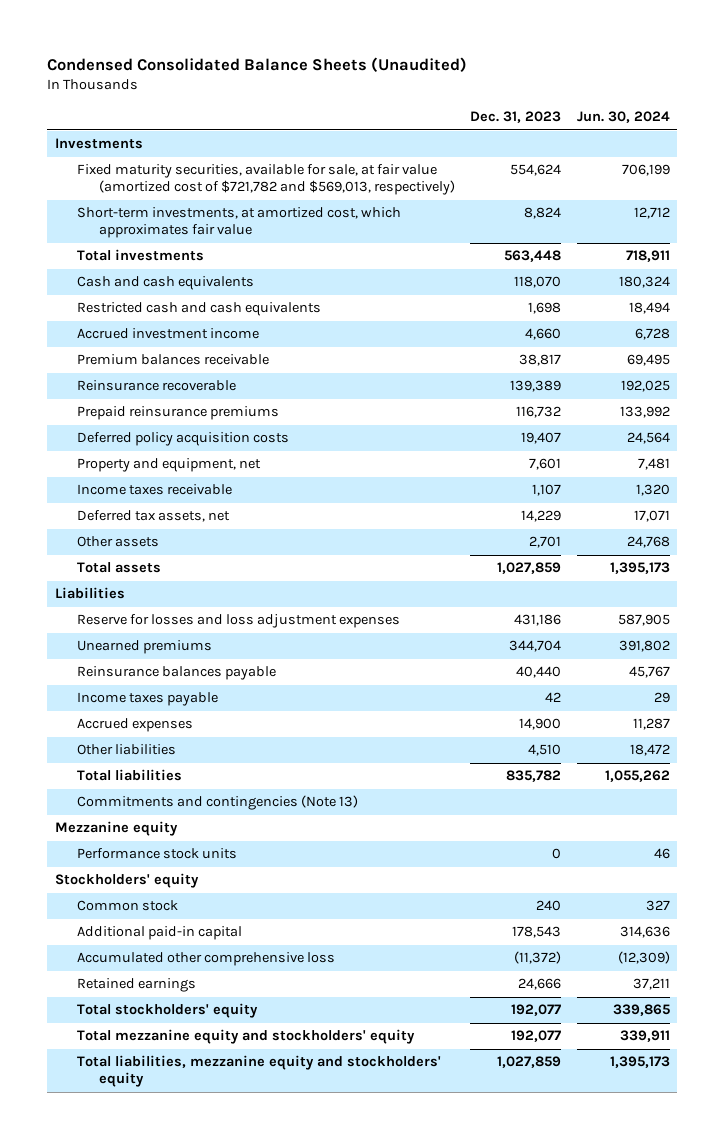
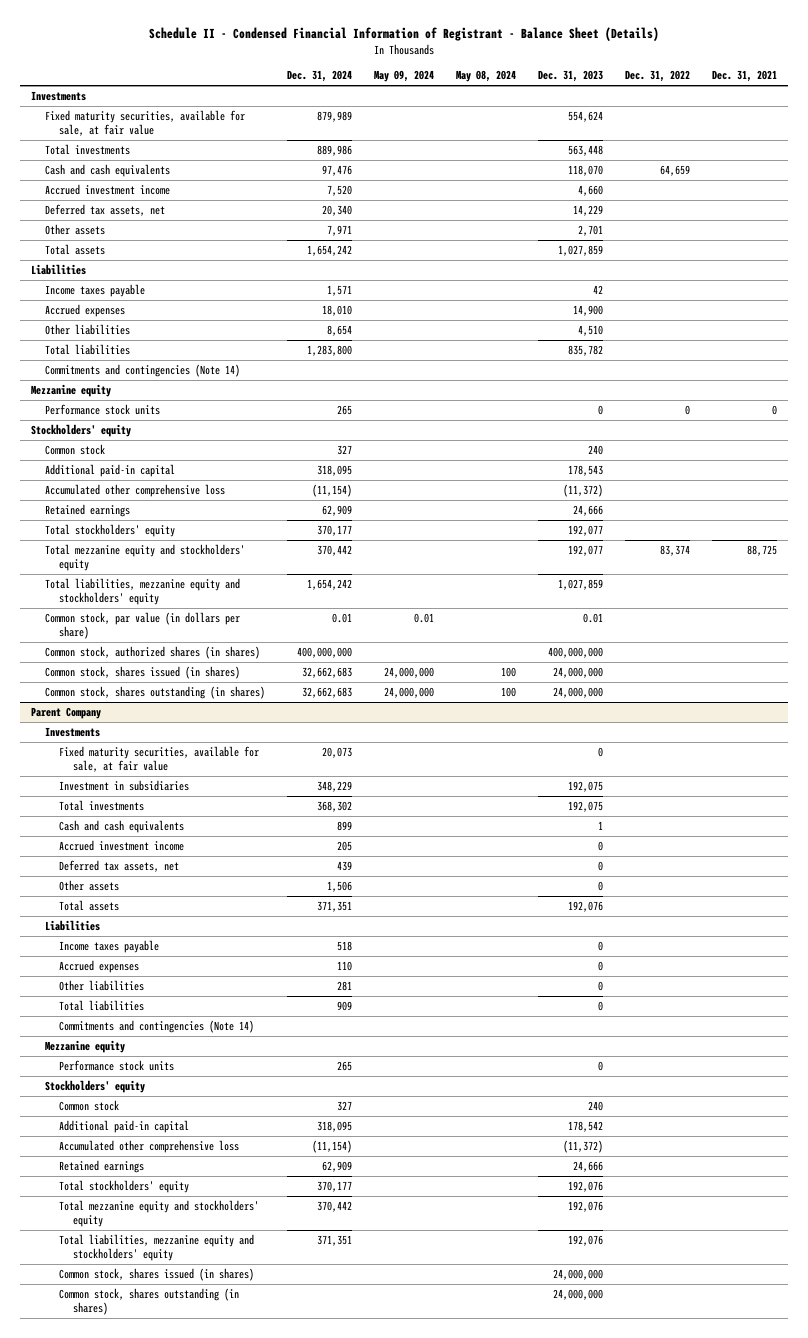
- Condensed Consolidated Balance Sheets (Unaudited)
+ Schedule II - Condensed Financial Information of Registrant - Balance Sheet (Details)
- | Dec. 31, 2023 | Jun. 30, 2024
+ | Dec. 31, 2024 | May 09, 2024 | May 08, 2024 | Dec. 31, 2023 | Dec. 31, 2022 | Dec. 31, 2021
- Fixed maturity securities, available for sale, at fair value (amortized cost of $721,782 and $569,013, respectively) | 554,624 | 706,199
- Short-term investments, at amortized cost, which approximates fair value | 8,824 | 12,712
+ Fixed maturity securities, available for sale, at fair value | 879,989 | | | 554,624 | |
- Restricted cash and cash equivalents | 1,698 | 18,494
- Premium balances receivable | 38,817 | 69,495
- Reinsurance recoverable | 139,389 | 192,025
- Prepaid reinsurance premiums | 116,732 | 133,992
- Deferred policy acquisition costs | 19,407 | 24,564
- Property and equipment, net | 7,601 | 7,481
- Income taxes receivable | 1,107 | 1,320
- Reserve for losses and loss adjustment expenses | 431,186 | 587,905
- Unearned premiums | 344,704 | 391,802
- Reinsurance balances payable | 40,440 | 45,767
- Commitments and contingencies (Note 13)
+ Commitments and contingencies (Note 14)
+ Common stock, par value (in dollars per share) | 0.01 | 0.01 | | 0.01 | |
+ Common stock, authorized shares (in shares) | 400,000,000 | | | 400,000,000 | |
+ Common stock, shares issued (in shares) | 32,662,683 | 24,000,000 | 100 | 24,000,000 | |
+ Common stock, shares outstanding (in shares) | 32,662,683 | 24,000,000 | 100 | 24,000,000 | |
+ Parent Company
+ Investments
+ Fixed maturity securities, available for sale, at fair value | 20,073 | | | 0 | |
+ Investment in subsidiaries | 348,229 | | | 192,075 | |
+ Total investments | 368,302 | | | 192,075 | |
+ Cash and cash equivalents | 899 | | | 1 | |
+ Accrued investment income | 205 | | | 0 | |
+ Deferred tax assets, net | 439 | | | 0 | |
+ Other assets | 1,506 | | | 0 | |
+ Total assets | 371,351 | | | 192,076 | |
+ Liabilities
+ Income taxes payable | 518 | | | 0 | |
+ Accrued expenses | 110 | | | 0 | |
+ Other liabilities | 281 | | | 0 | |
+ Total liabilities | 909 | | | 0 | |
+ Commitments and contingencies (Note 14)
+ Mezzanine equity
+ Performance stock units | 265 | | | 0 | |
+ Stockholders' equity
+ Common stock | 327 | | | 240 | |
+ Additional paid-in capital | 318,095 | | | 178,542 | |
+ Accumulated other comprehensive loss | (11,154) | | | (11,372) | |
+ Retained earnings | 62,909 | | | 24,666 | |
+ Total stockholders' equity | 370,177 | | | 192,076 | |
+ Total mezzanine equity and stockholders' equity | 370,442 | | | 192,076 | |
+ Total liabilities, mezzanine equity and stockholders' equity | 371,351 | | | 192,076 | |
+ Common stock, shares issued (in shares) | | | | 24,000,000 | |
+ Common stock, shares outstanding (in shares) | | | | 24,000,000 | |

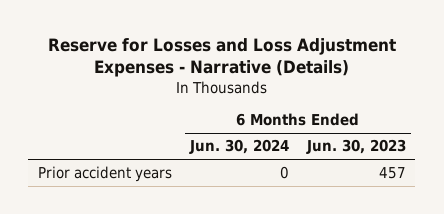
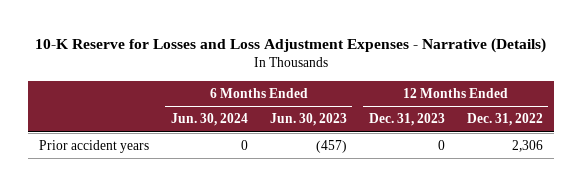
- Reserve for Losses and Loss Adjustment Expenses - Narrative (Details)
+ 10-K Reserve for Losses and Loss Adjustment Expenses - Narrative (Details)
- | 6 Months Ended Jun. 30, 2024 | 6 Months Ended Jun. 30, 2023
+ | 6 Months Ended Jun. 30, 2024 | 6 Months Ended Jun. 30, 2023 | 12 Months Ended Dec. 31, 2023 | 12 Months Ended Dec. 31, 2022
- Prior accident years | 0 | 457
+ Prior accident years | 0 | (457) | 0 | 2,306

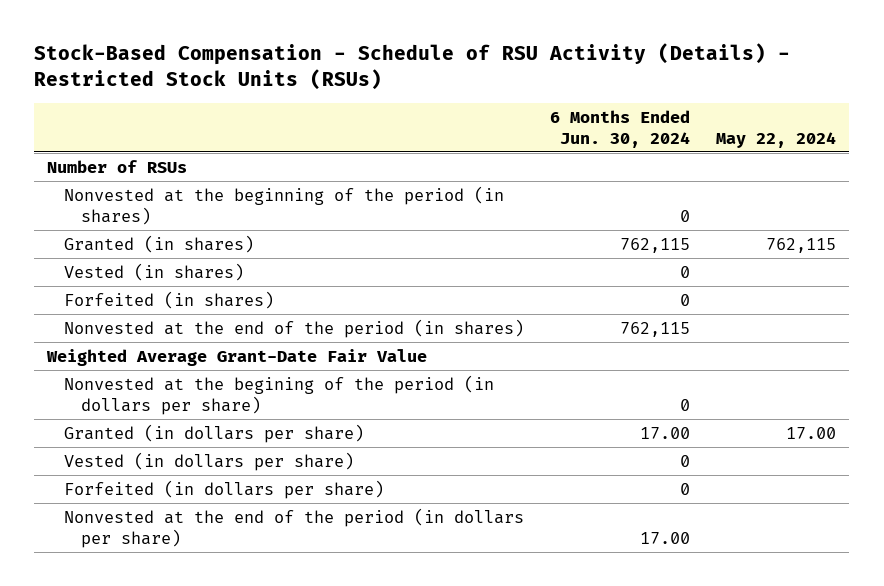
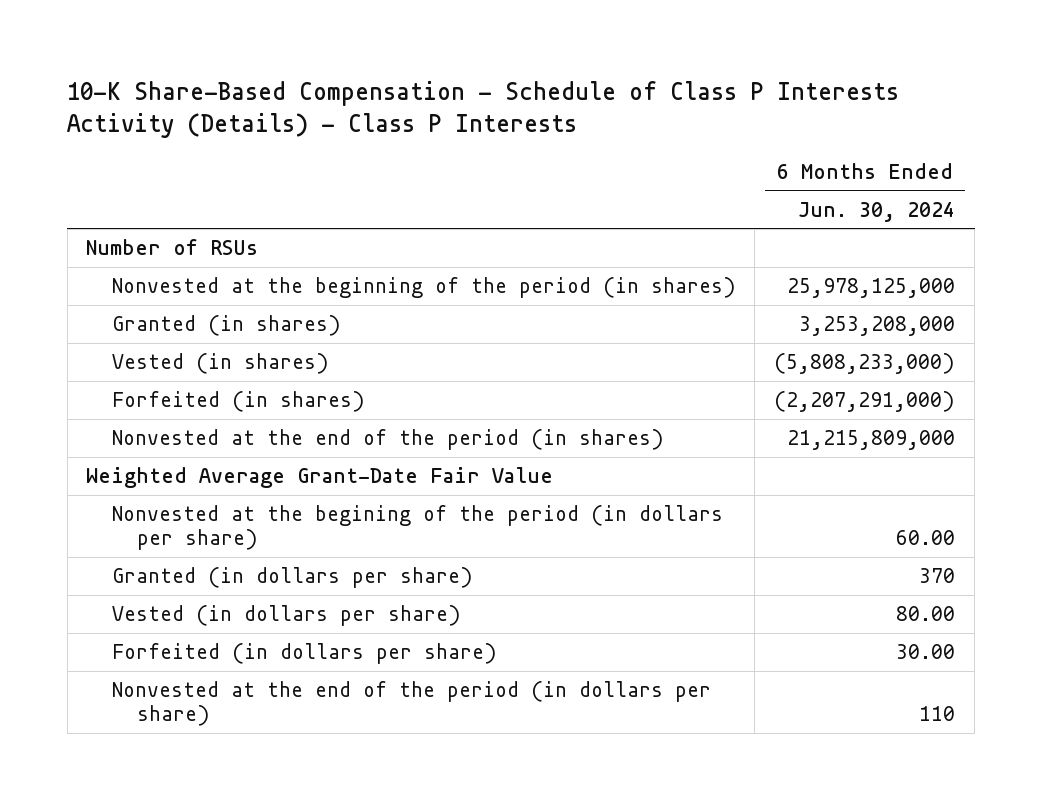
- Stock-Based Compensation - Schedule of RSU Activity (Details) - Restricted Stock Units (RSUs)
+ 10-K Share-Based Compensation - Schedule of Class P Interests Activity (Details) - Class P Interests
- | 6 Months Ended Jun. 30, 2024 | May 22, 2024
+ | 6 Months Ended Jun. 30, 2024
- Nonvested at the beginning of the period (in shares) | 0 |
- Granted (in shares) | 762,115 | 762,115
- Vested (in shares) | 0 |
- Forfeited (in shares) | 0 |
- Nonvested at the end of the period (in shares) | 762,115 |
+ Nonvested at the beginning of the period (in shares) | 25,978,125,000
+ Granted (in shares) | 3,253,208,000
+ Vested (in shares) | (5,808,233,000)
+ Forfeited (in shares) | (2,207,291,000)
+ Nonvested at the end of the period (in shares) | 21,215,809,000
- Nonvested at the begining of the period (in dollars per share) | 0 |
- Granted (in dollars per share) | 17.00 | 17.00
- Vested (in dollars per share) | 0 |
- Forfeited (in dollars per share) | 0 |
- Nonvested at the end of the period (in dollars per share) | 17.00 |
+ Nonvested at the begining of the period (in dollars per share) | 60.00
+ Granted (in dollars per share) | 370
+ Vested (in dollars per share) | 80.00
+ Forfeited (in dollars per share) | 30.00
+ Nonvested at the end of the period (in dollars per share) | 110

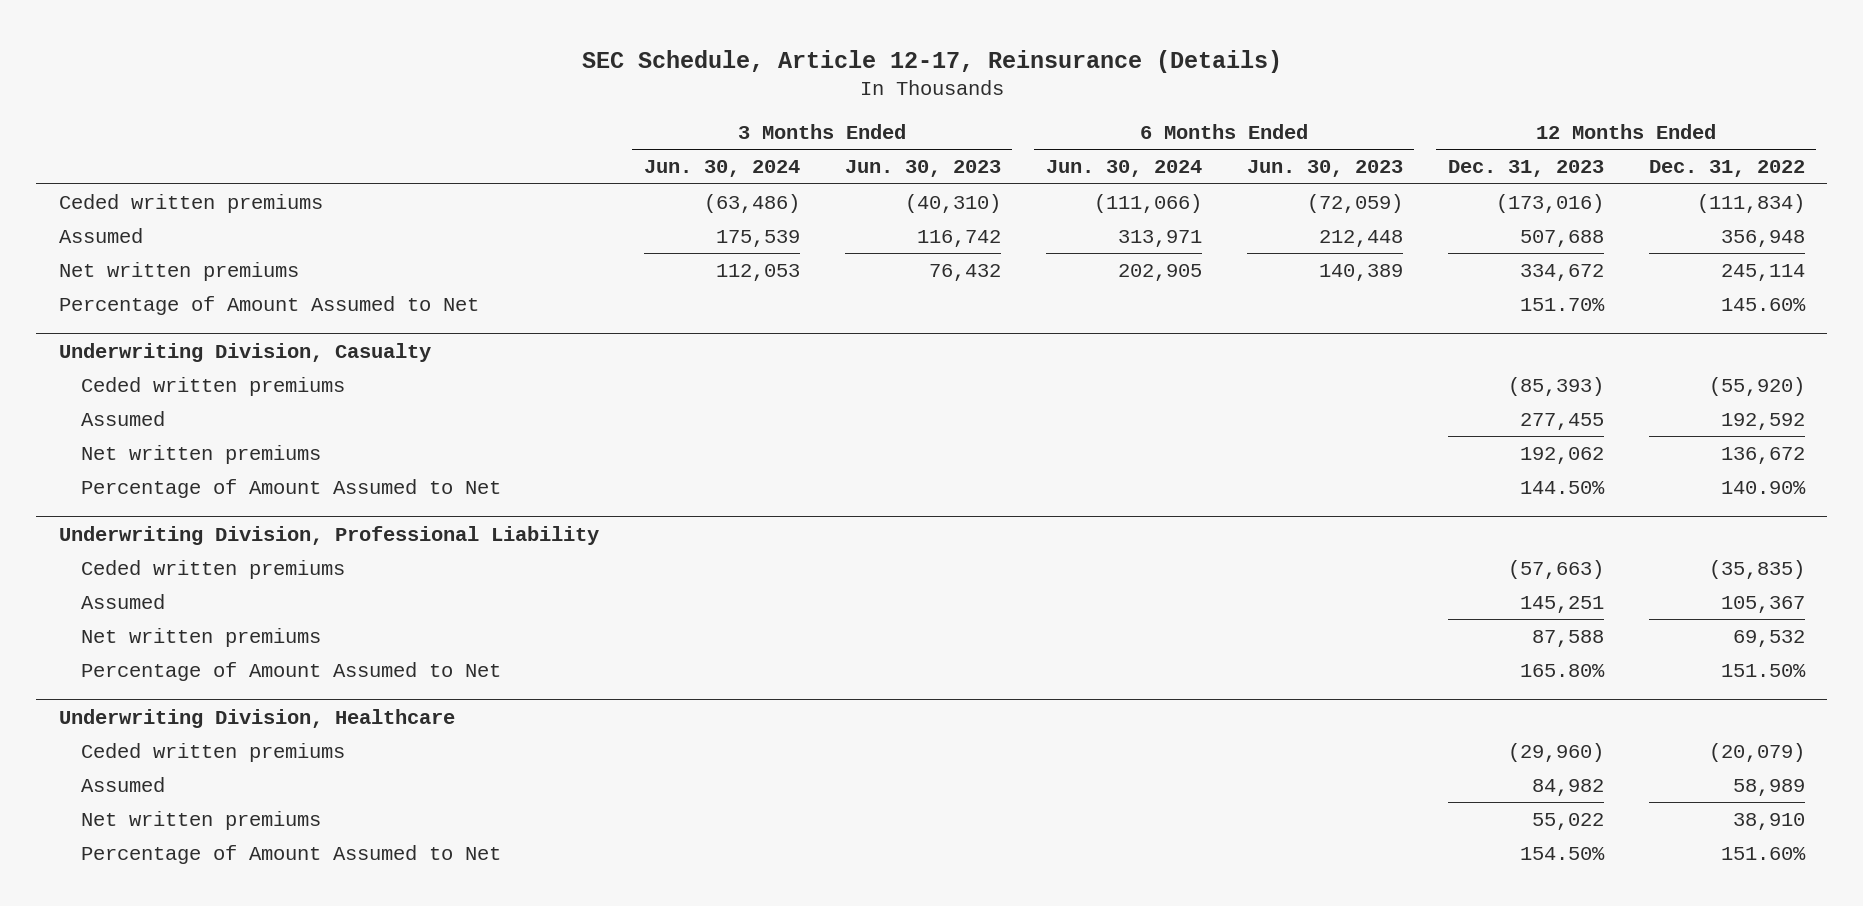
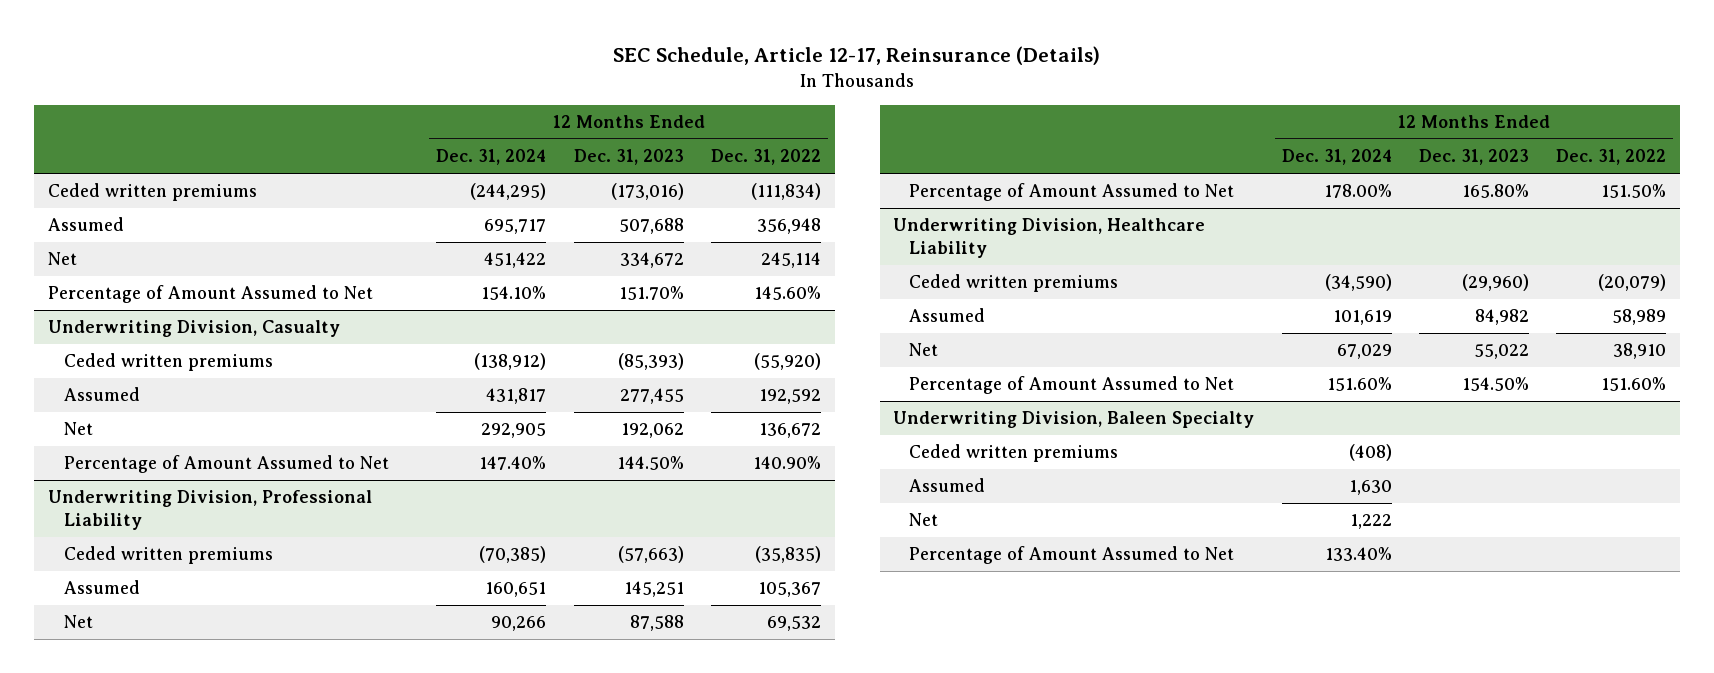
- | 3 Months Ended Jun. 30, 2024 | 3 Months Ended Jun. 30, 2023 | 6 Months Ended Jun. 30, 2024 | 6 Months Ended Jun. 30, 2023 | 12 Months Ended Dec. 31, 2023 | 12 Months Ended Dec. 31, 2022
+ | 12 Months Ended Dec. 31, 2024 | 12 Months Ended Dec. 31, 2023 | 12 Months Ended Dec. 31, 2022
- Net written premiums | 112,053 | 76,432 | 202,905 | 140,389 | 334,672 | 245,114
+ Net | 451,422 | 334,672 | 245,114
@ Underwriting Division, Casualty
- Net written premiums | | | | | 192,062 | 136,672
+ Net | 292,905 | 192,062 | 136,672
@ Underwriting Division, Professional Liability
- Net written premiums | | | | | 87,588 | 69,532
+ Net | 90,266 | 87,588 | 69,532
- Underwriting Division, Healthcare
+ Underwriting Division, Healthcare Liability
- Net written premiums | | | | | 55,022 | 38,910
+ Net | 67,029 | 55,022 | 38,910
+ Underwriting Division, Baleen Specialty
+ Ceded written premiums | (408) | |
+ Assumed | 1,630 | |
+ Net | 1,222 | |
+ Percentage of Amount Assumed to Net | 133.40% | |

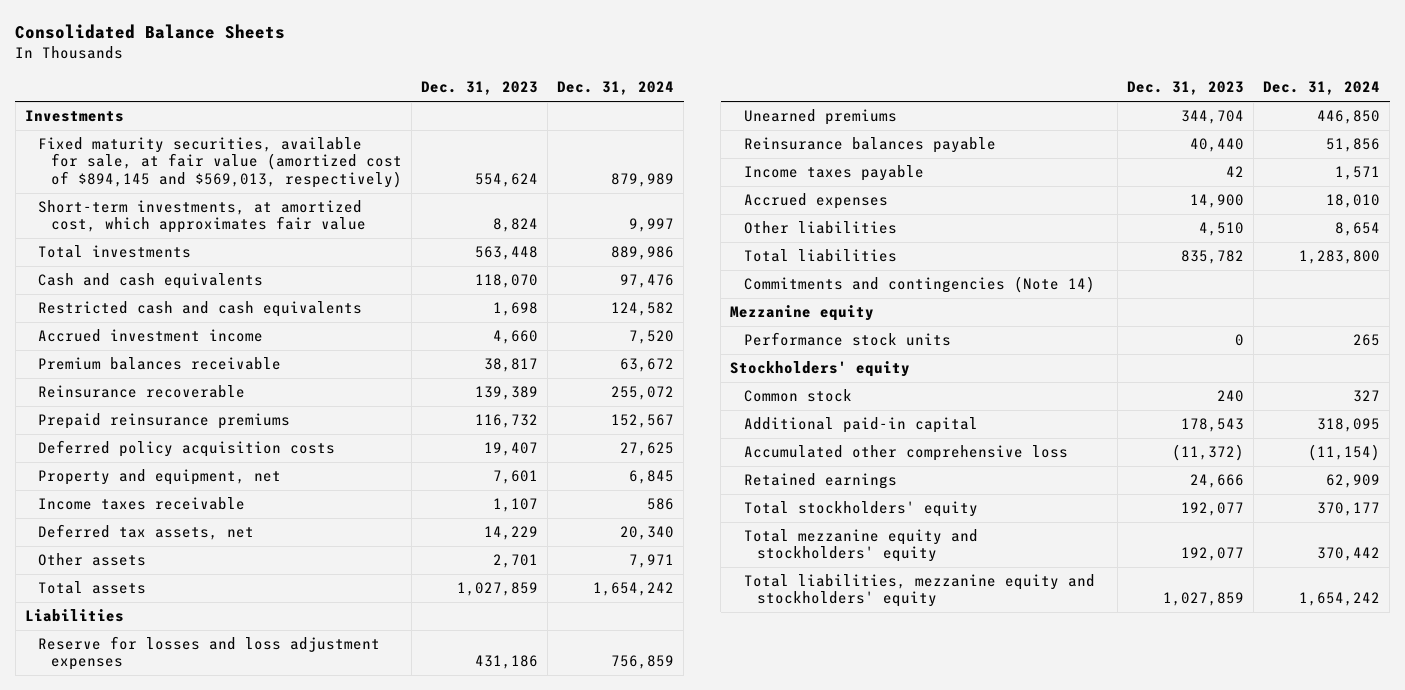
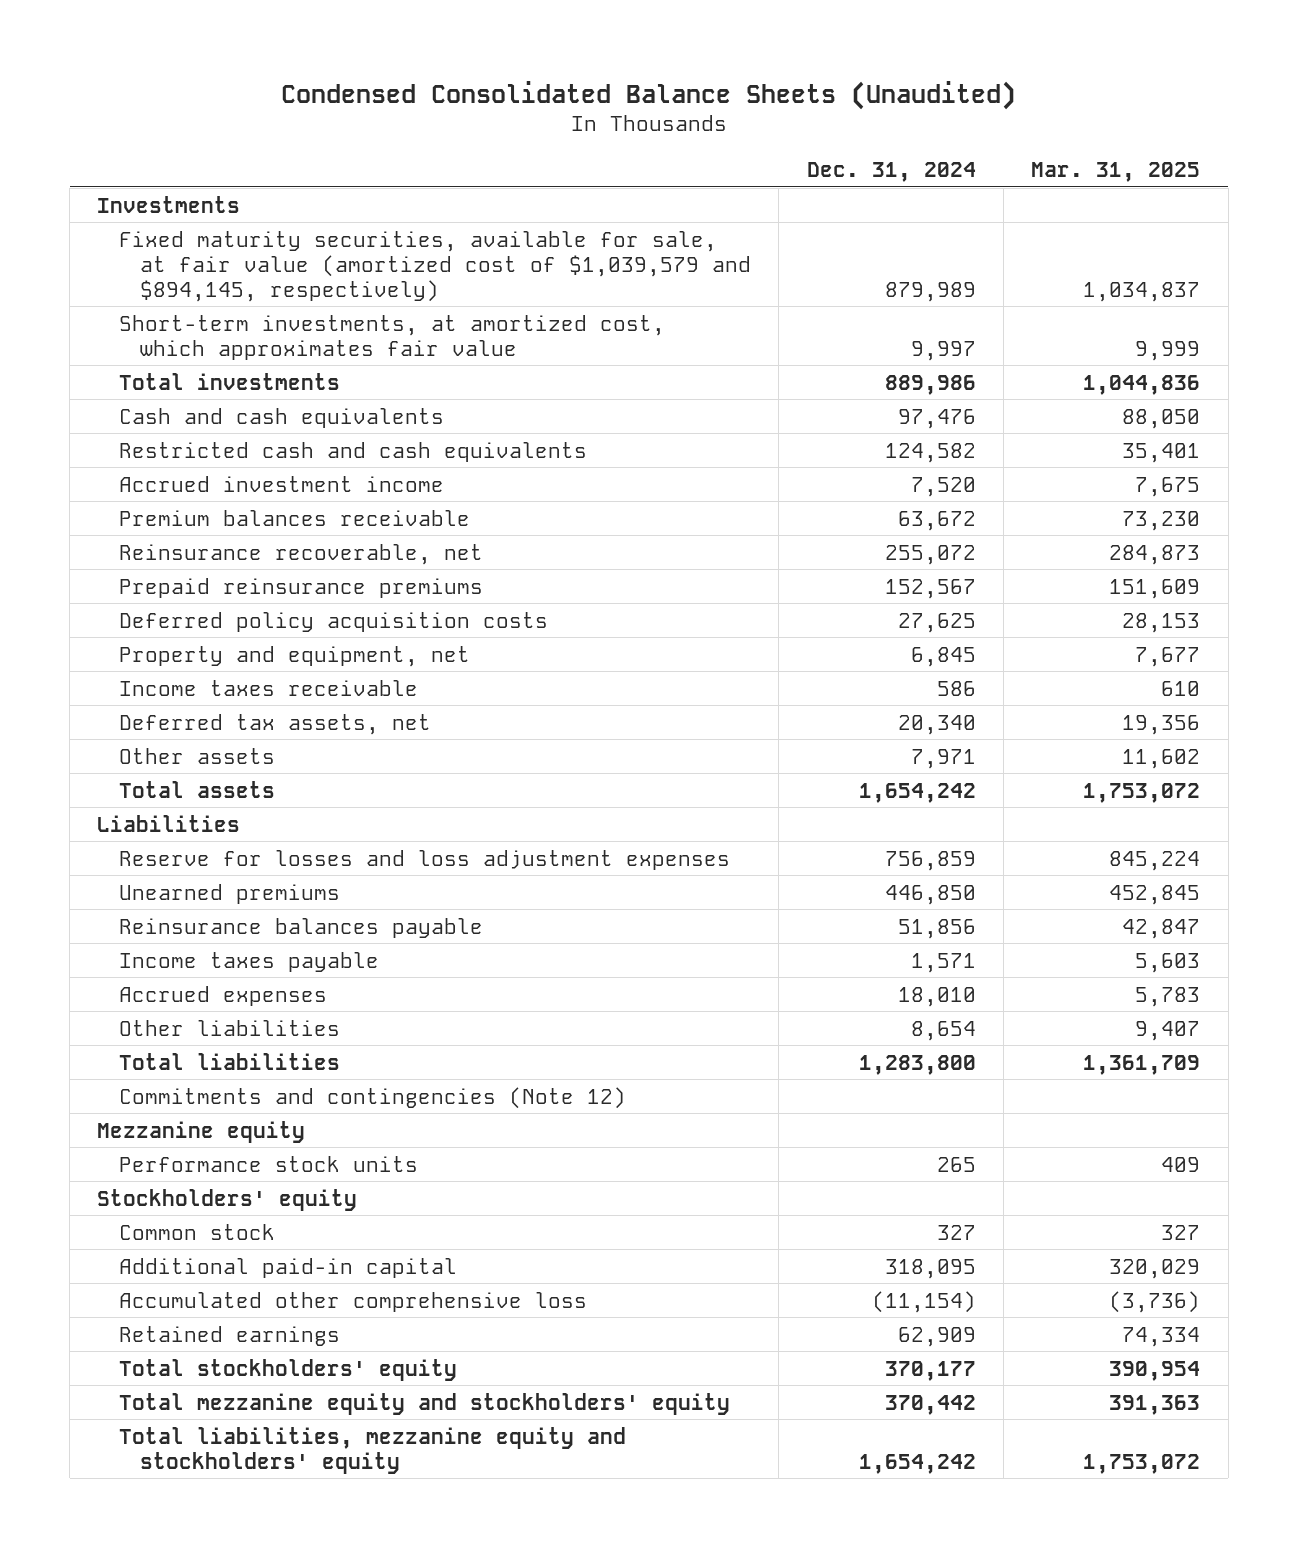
- Consolidated Balance Sheets
+ Condensed Consolidated Balance Sheets (Unaudited)
- | Dec. 31, 2023 | Dec. 31, 2024
+ | Dec. 31, 2024 | Mar. 31, 2025
- Fixed maturity securities, available for sale, at fair value (amortized cost of $894,145 and $569,013, respectively) | 554,624 | 879,989
+ Fixed maturity securities, available for sale, at fair value (amortized cost of $1,039,579 and $894,145, respectively) | 879,989 | 1,034,837
- Reinsurance recoverable | 139,389 | 255,072
+ Reinsurance recoverable, net | 255,072 | 284,873
- Commitments and contingencies (Note 14)
+ Commitments and contingencies (Note 12)

